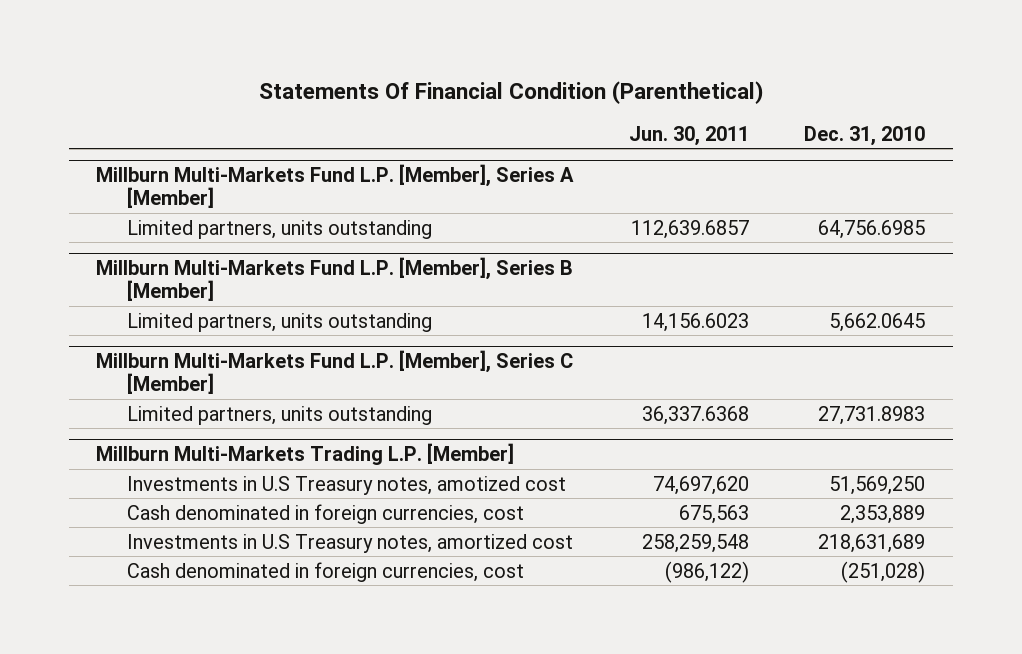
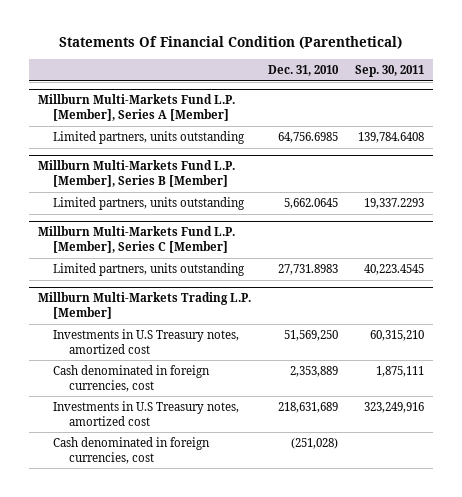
- | Jun. 30, 2011 | Dec. 31, 2010
+ | Dec. 31, 2010 | Sep. 30, 2011
@ Millburn Multi-Markets Trading L.P. [Member]
- Investments in U.S Treasury notes, amotized cost | 74,697,620 | 51,569,250
+ Investments in U.S Treasury notes, amortized cost | 51,569,250 | 60,315,210

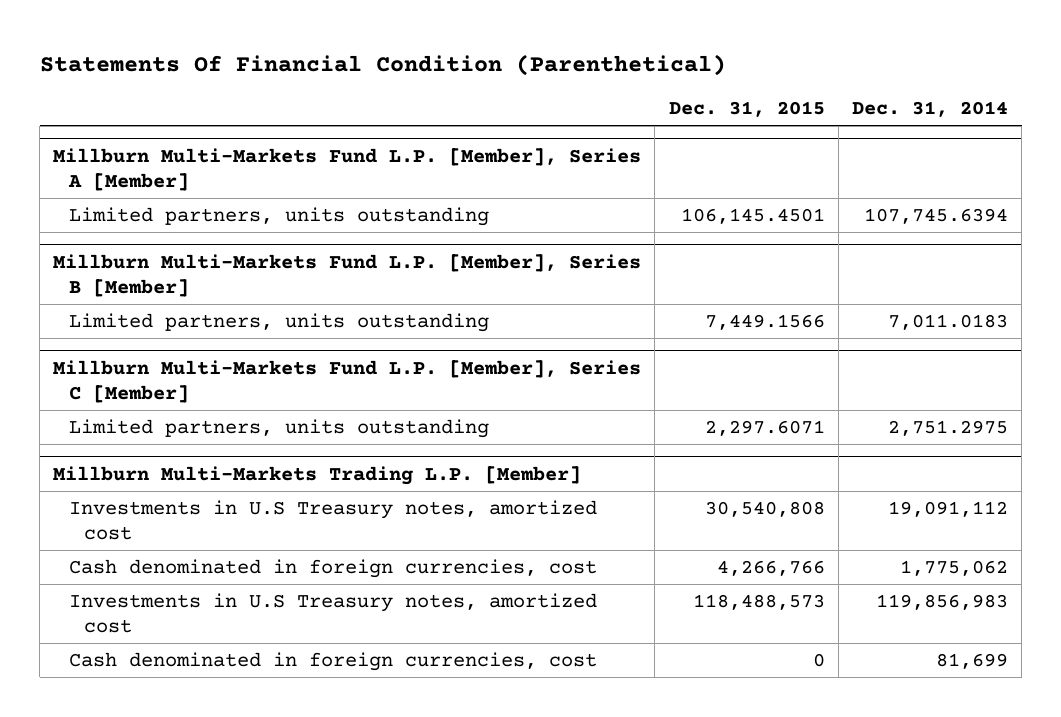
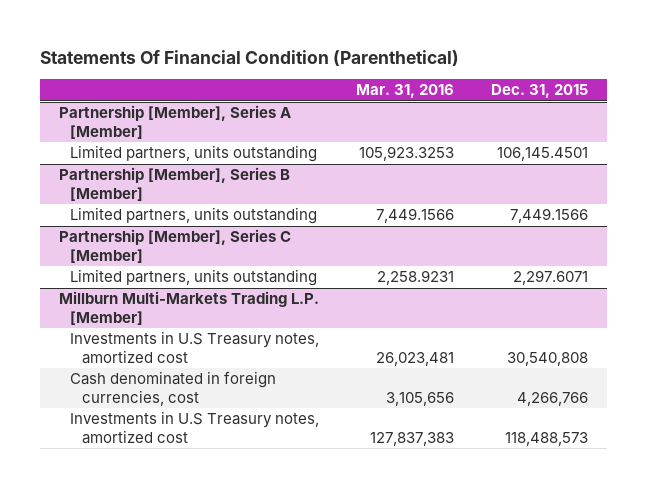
- | Dec. 31, 2015 | Dec. 31, 2014
+ | Mar. 31, 2016 | Dec. 31, 2015
- Millburn Multi-Markets Fund L.P. [Member], Series A [Member]
+ Partnership [Member], Series A [Member]
- Millburn Multi-Markets Fund L.P. [Member], Series B [Member]
+ Partnership [Member], Series B [Member]
- Millburn Multi-Markets Fund L.P. [Member], Series C [Member]
+ Partnership [Member], Series C [Member]
@ Millburn Multi-Markets Trading L.P. [Member]
- Cash denominated in foreign currencies, cost | 0 | 81,699

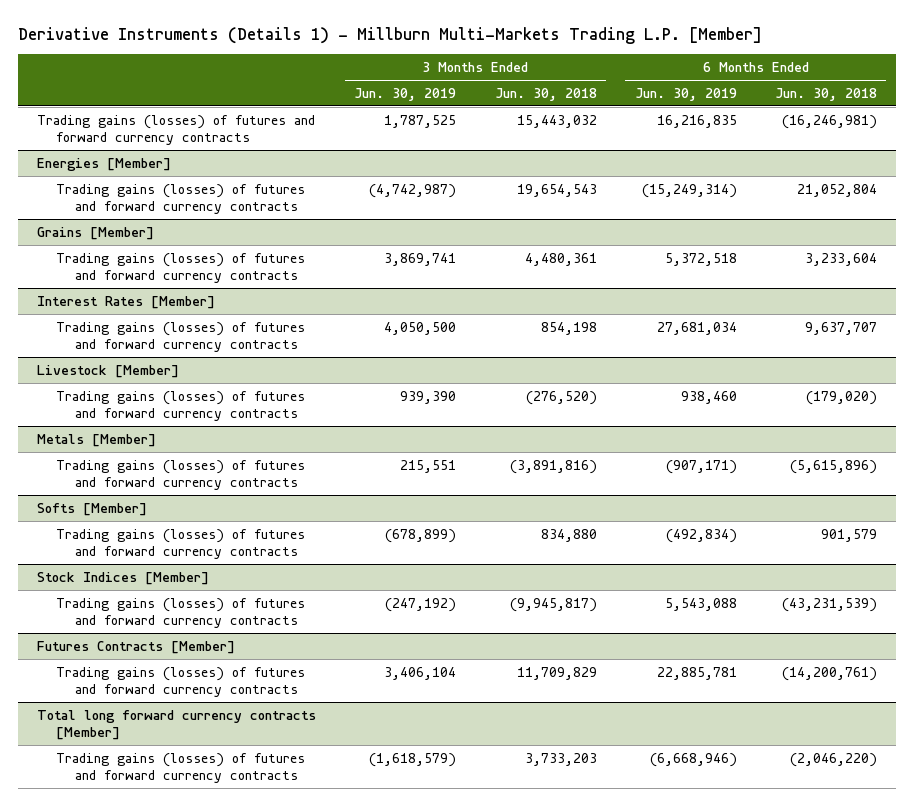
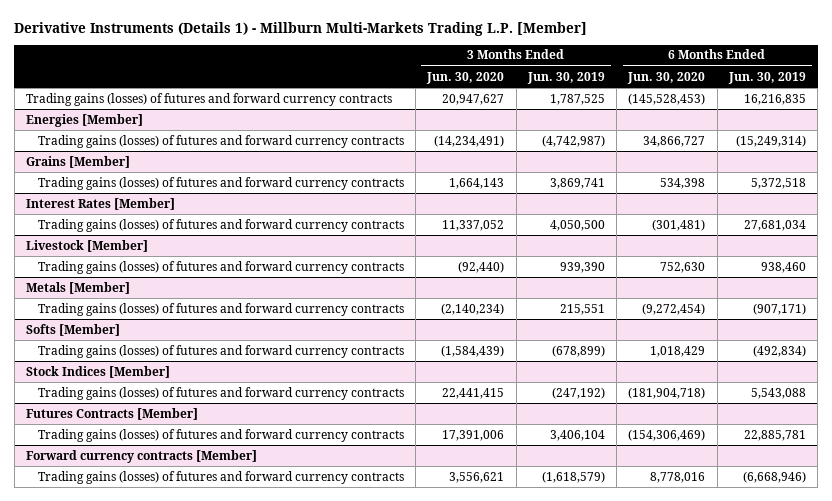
- | 3 Months Ended Jun. 30, 2019 | 3 Months Ended Jun. 30, 2018 | 6 Months Ended Jun. 30, 2019 | 6 Months Ended Jun. 30, 2018
+ | 3 Months Ended Jun. 30, 2020 | 3 Months Ended Jun. 30, 2019 | 6 Months Ended Jun. 30, 2020 | 6 Months Ended Jun. 30, 2019
- Total long forward currency contracts [Member]
+ Forward currency contracts [Member]

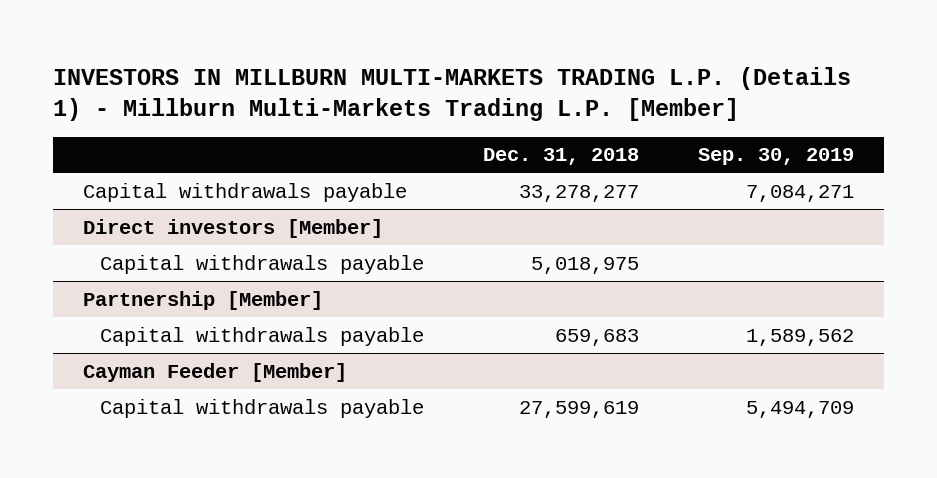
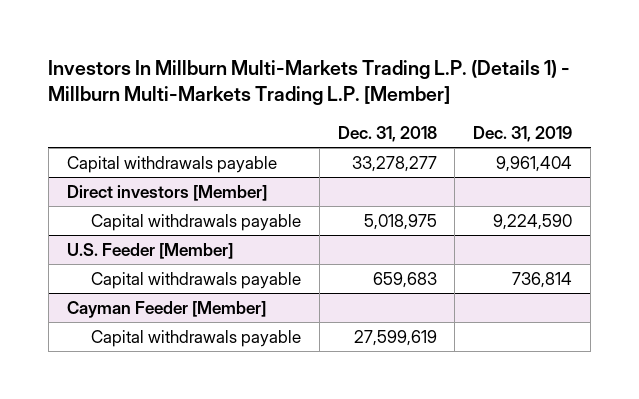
- INVESTORS IN MILLBURN MULTI-MARKETS TRADING L.P. (Details 1) - Millburn Multi-Markets Trading L.P. [Member]
+ Investors In Millburn Multi-Markets Trading L.P. (Details 1) - Millburn Multi-Markets Trading L.P. [Member]
- | Dec. 31, 2018 | Sep. 30, 2019
+ | Dec. 31, 2018 | Dec. 31, 2019
- Partnership [Member]
+ U.S. Feeder [Member]

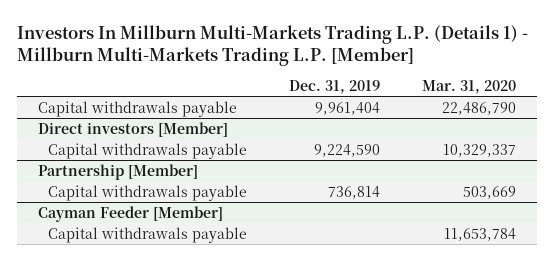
- | Dec. 31, 2018 | Dec. 31, 2019
+ | Dec. 31, 2019 | Mar. 31, 2020
- U.S. Feeder [Member]
+ Partnership [Member]

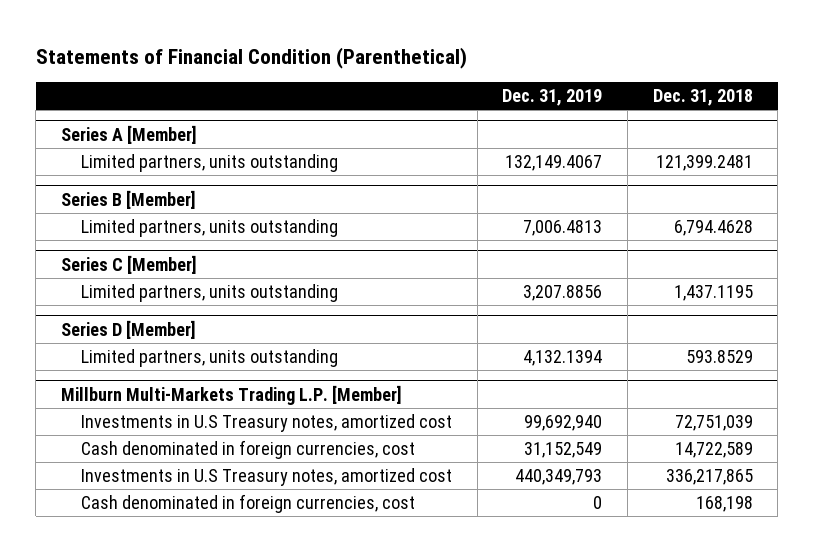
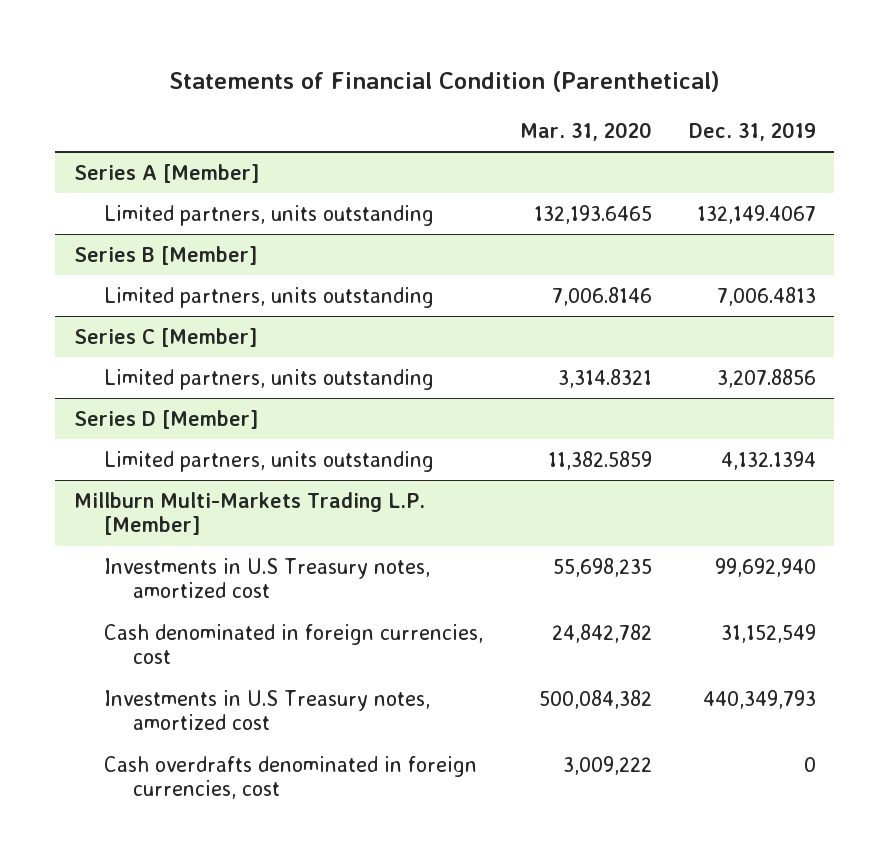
- | Dec. 31, 2019 | Dec. 31, 2018
+ | Mar. 31, 2020 | Dec. 31, 2019
@ Millburn Multi-Markets Trading L.P. [Member]
- Cash denominated in foreign currencies, cost | 0 | 168,198
+ Cash overdrafts denominated in foreign currencies, cost | 3,009,222 | 0

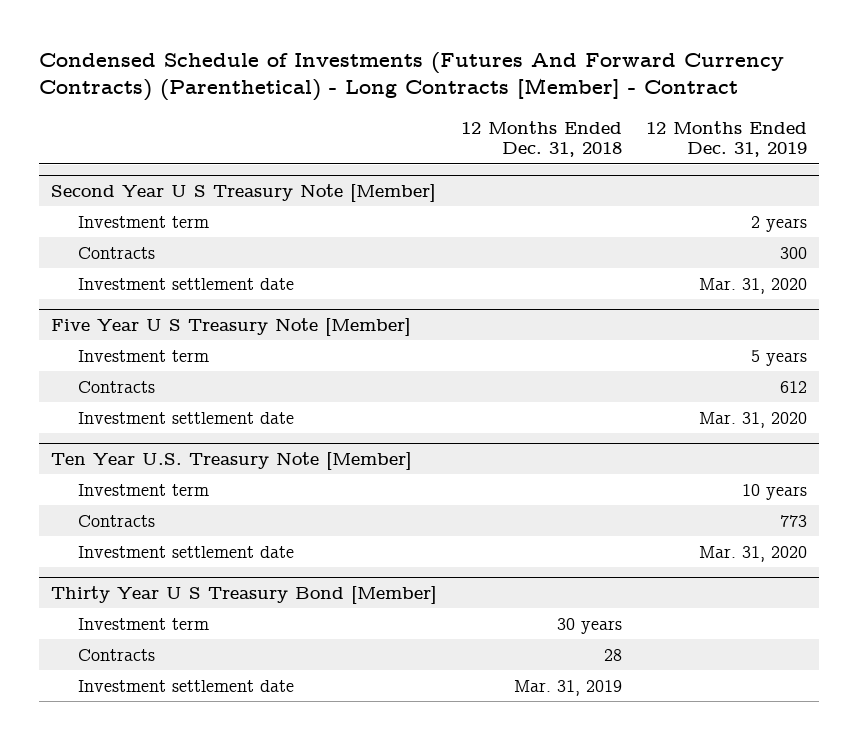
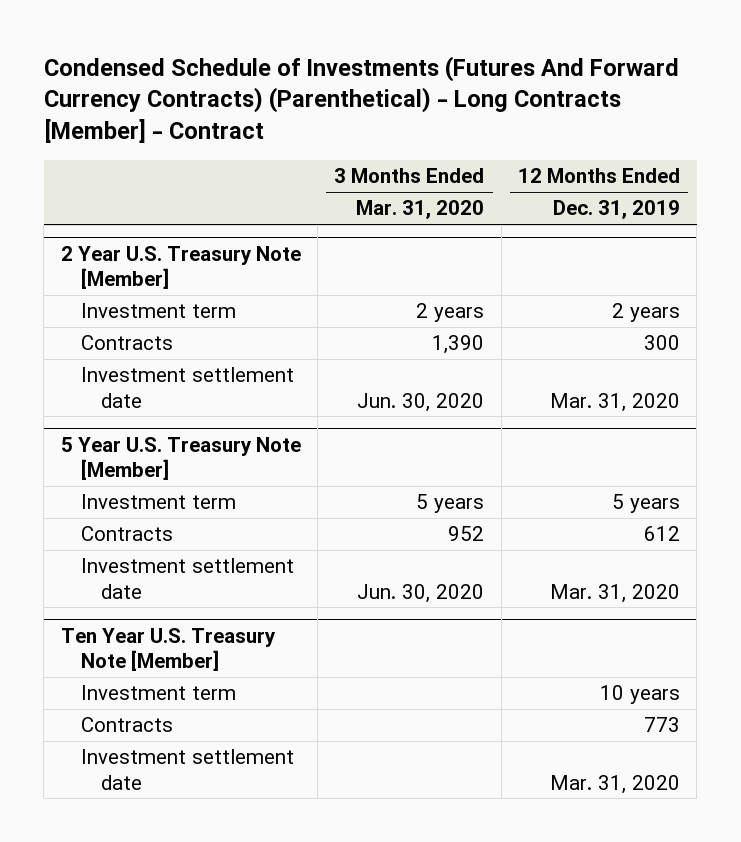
- | 12 Months Ended Dec. 31, 2018 | 12 Months Ended Dec. 31, 2019
+ | 3 Months Ended Mar. 31, 2020 | 12 Months Ended Dec. 31, 2019
- Second Year U S Treasury Note [Member]
+ 2 Year U.S. Treasury Note [Member]
- Five Year U S Treasury Note [Member]
+ 5 Year U.S. Treasury Note [Member]
- Thirty Year U S Treasury Bond [Member]
- Investment term | 30 years |
- Contracts | 28 |
- Investment settlement date | Mar. 31, 2019 |

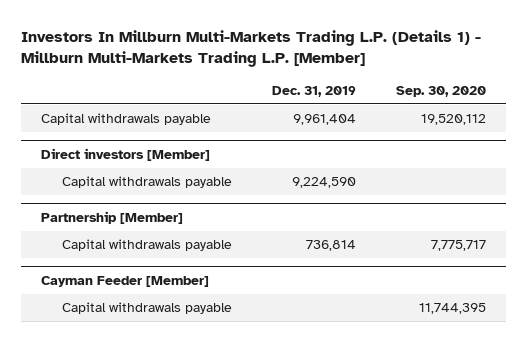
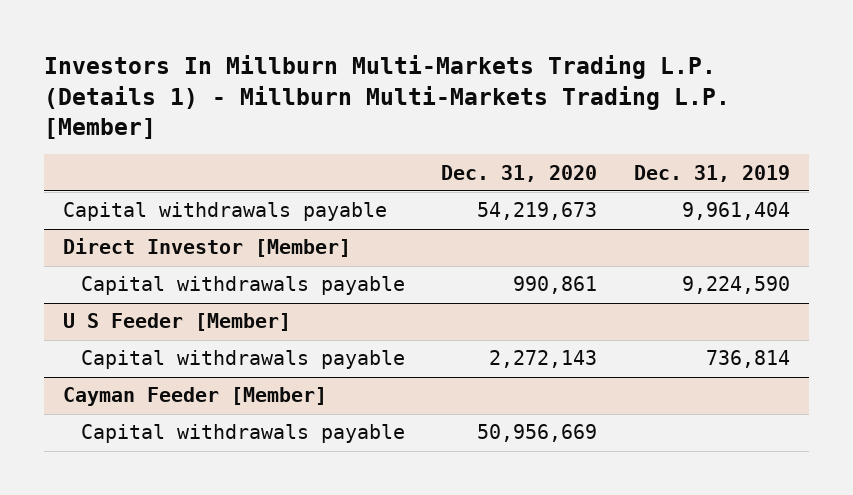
- | Dec. 31, 2019 | Sep. 30, 2020
+ | Dec. 31, 2020 | Dec. 31, 2019
- Direct investors [Member]
+ Direct Investor [Member]
- Partnership [Member]
+ U S Feeder [Member]

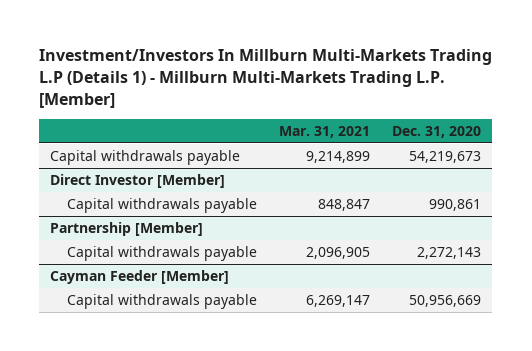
- Investors In Millburn Multi-Markets Trading L.P. (Details 1) - Millburn Multi-Markets Trading L.P. [Member]
+ Investment/Investors In Millburn Multi-Markets Trading L.P (Details 1) - Millburn Multi-Markets Trading L.P. [Member]
- | Dec. 31, 2020 | Dec. 31, 2019
+ | Mar. 31, 2021 | Dec. 31, 2020
- U S Feeder [Member]
+ Partnership [Member]

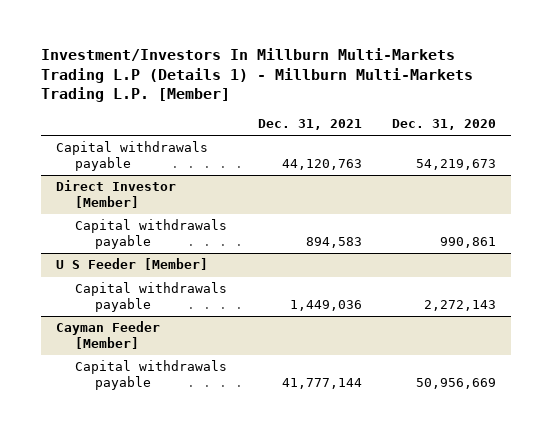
- | Mar. 31, 2021 | Dec. 31, 2020
+ | Dec. 31, 2021 | Dec. 31, 2020
- Partnership [Member]
+ U S Feeder [Member]

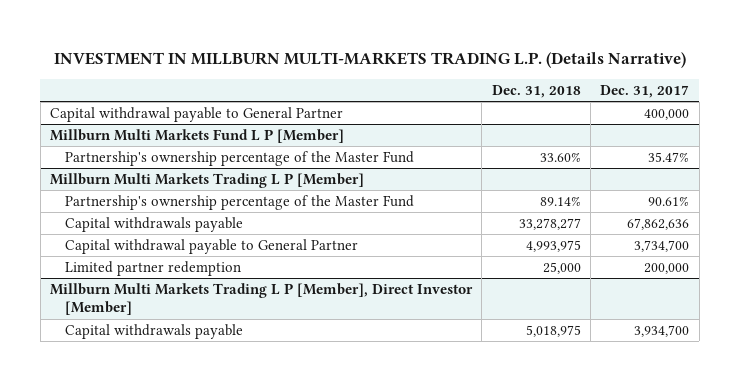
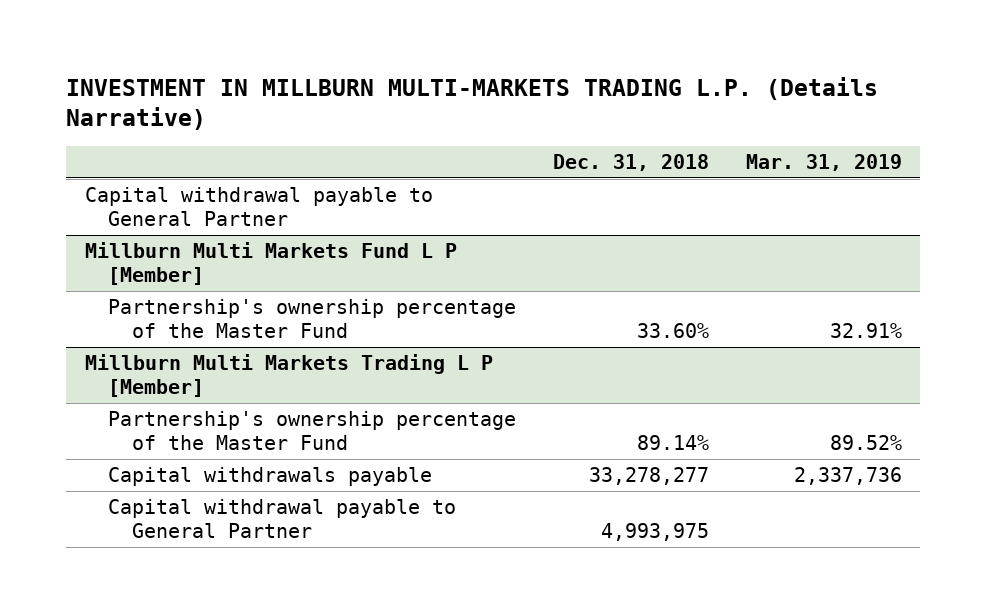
- | Dec. 31, 2018 | Dec. 31, 2017
+ | Dec. 31, 2018 | Mar. 31, 2019
@ Millburn Multi Markets Trading L P [Member]
- Limited partner redemption | 25,000 | 200,000
- Millburn Multi Markets Trading L P [Member], Direct Investor [Member]
- Capital withdrawals payable | 5,018,975 | 3,934,700

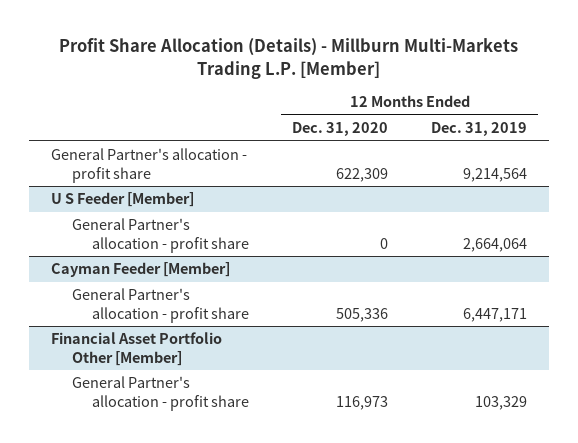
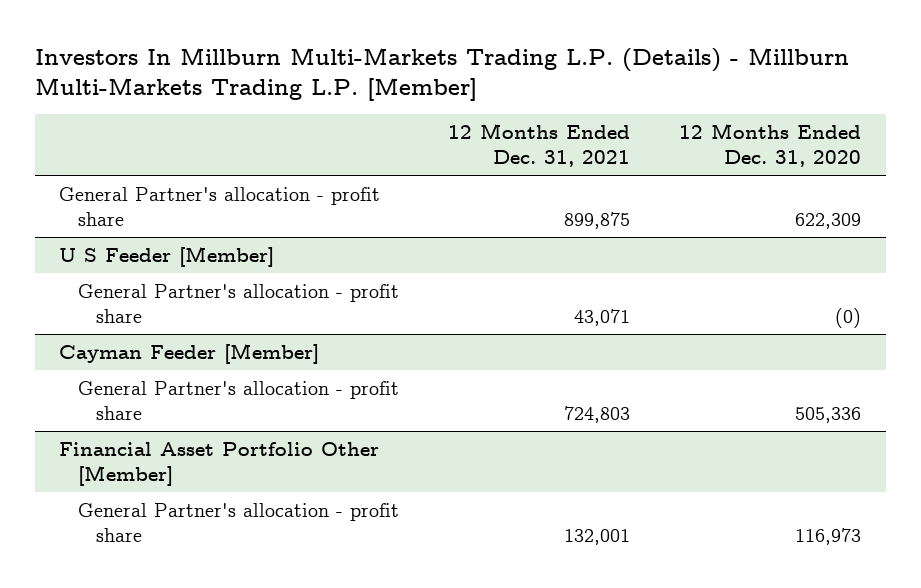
- Profit Share Allocation (Details) - Millburn Multi-Markets Trading L.P. [Member]
+ Investors In Millburn Multi-Markets Trading L.P. (Details) - Millburn Multi-Markets Trading L.P. [Member]
- | 12 Months Ended Dec. 31, 2020 | 12 Months Ended Dec. 31, 2019
+ | 12 Months Ended Dec. 31, 2021 | 12 Months Ended Dec. 31, 2020
@ U S Feeder [Member]
- General Partner's allocation - profit share | 0 | 2,664,064
+ General Partner's allocation - profit share | 43,071 | (0)

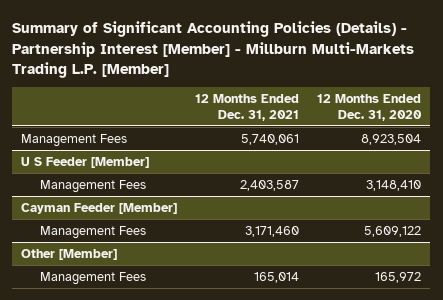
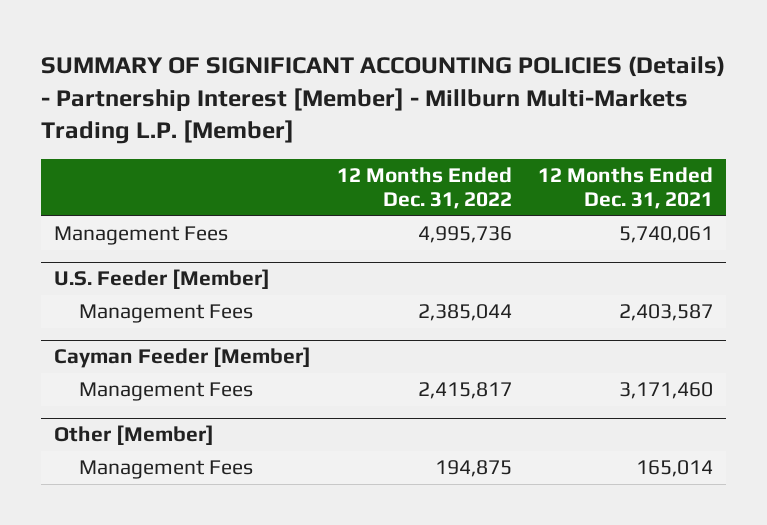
- Summary of Significant Accounting Policies (Details) - Partnership Interest [Member] - Millburn Multi-Markets Trading L.P. [Member]
+ SUMMARY OF SIGNIFICANT ACCOUNTING POLICIES (Details) - Partnership Interest [Member] - Millburn Multi-Markets Trading L.P. [Member]
- | 12 Months Ended Dec. 31, 2021 | 12 Months Ended Dec. 31, 2020
+ | 12 Months Ended Dec. 31, 2022 | 12 Months Ended Dec. 31, 2021
- U S Feeder [Member]
+ U.S. Feeder [Member]

